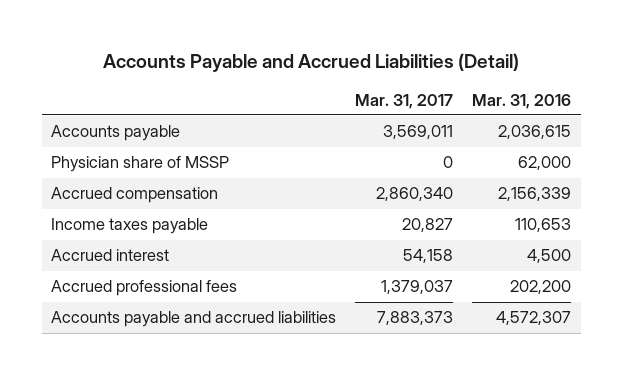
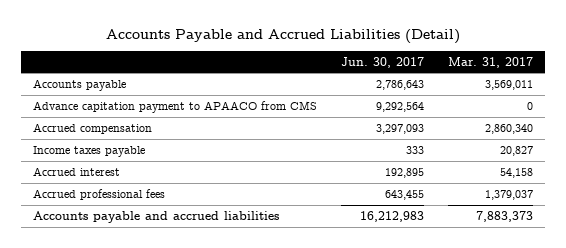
- | Mar. 31, 2017 | Mar. 31, 2016
+ | Jun. 30, 2017 | Mar. 31, 2017
- Physician share of MSSP | 0 | 62,000
+ Advance capitation payment to APAACO from CMS | 9,292,564 | 0

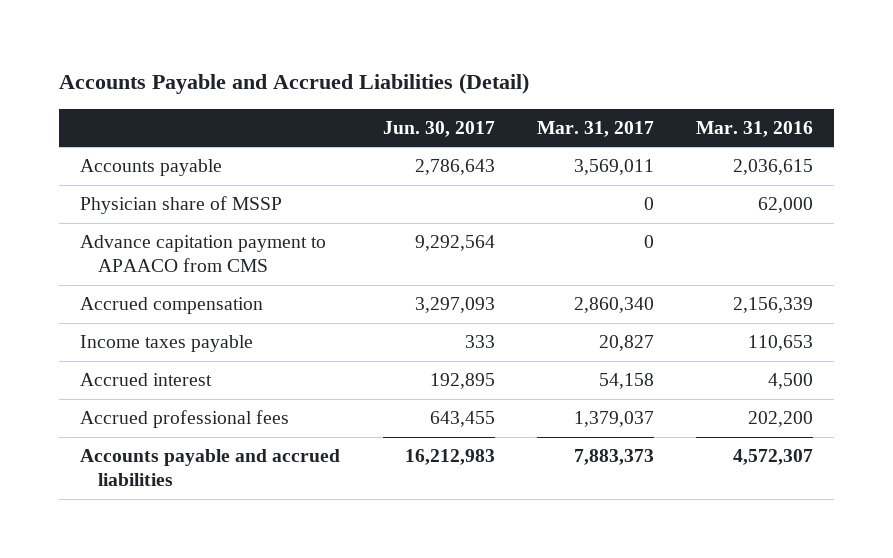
- | Jun. 30, 2017 | Mar. 31, 2017
+ | Jun. 30, 2017 | Mar. 31, 2017 | Mar. 31, 2016
+ Physician share of MSSP | | 0 | 62,000

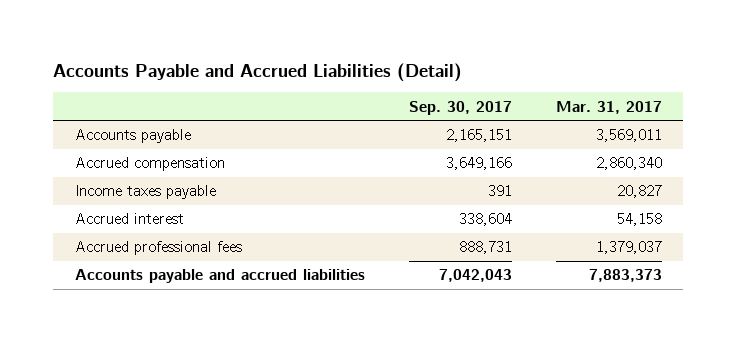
- | Jun. 30, 2017 | Mar. 31, 2017 | Mar. 31, 2016
+ | Sep. 30, 2017 | Mar. 31, 2017
- Physician share of MSSP | | 0 | 62,000
- Advance capitation payment to APAACO from CMS | 9,292,564 | 0 |

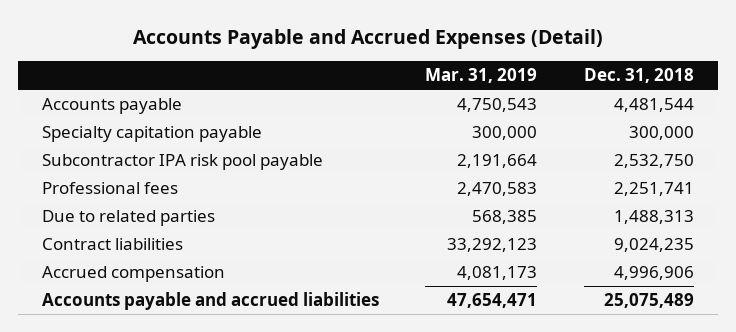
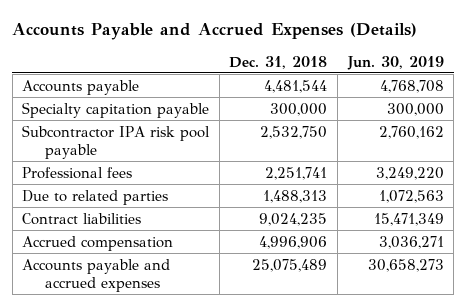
- Accounts Payable and Accrued Expenses (Detail)
+ Accounts Payable and Accrued Expenses (Details)
- | Mar. 31, 2019 | Dec. 31, 2018
+ | Dec. 31, 2018 | Jun. 30, 2019
- Accounts payable and accrued liabilities | 47,654,471 | 25,075,489
+ Accounts payable and accrued expenses | 25,075,489 | 30,658,273

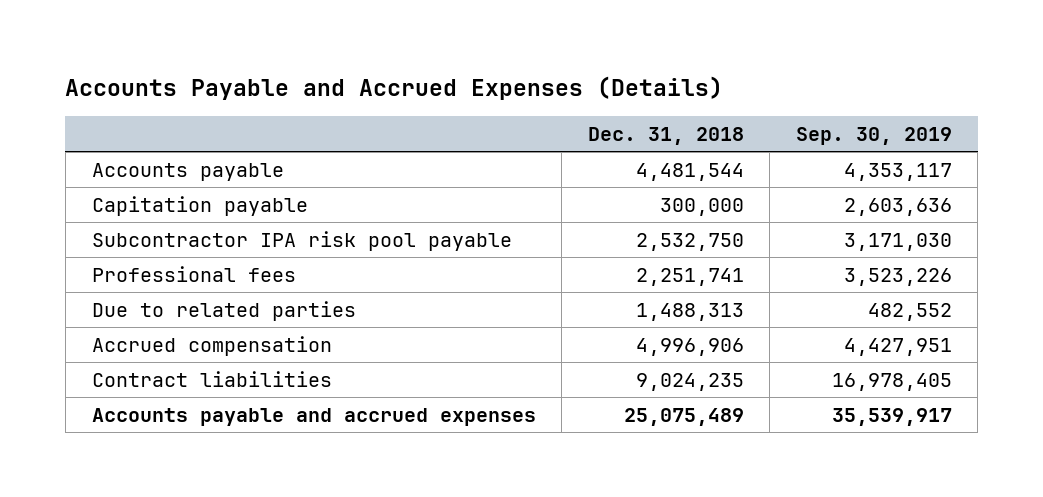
- | Dec. 31, 2018 | Jun. 30, 2019
+ | Dec. 31, 2018 | Sep. 30, 2019
- Specialty capitation payable | 300,000 | 300,000
+ Capitation payable | 300,000 | 2,603,636
moved down: Contract liabilities | 9,024,235 | 16,978,405

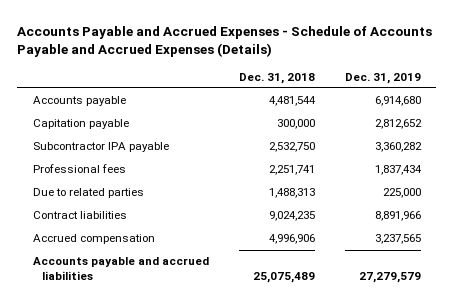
- Accounts Payable and Accrued Expenses (Details)
+ Accounts Payable and Accrued Expenses - Schedule of Accounts Payable and Accrued Expenses (Details)
- | Dec. 31, 2018 | Sep. 30, 2019
+ | Dec. 31, 2018 | Dec. 31, 2019
- Subcontractor IPA risk pool payable | 2,532,750 | 3,171,030
+ Subcontractor IPA payable | 2,532,750 | 3,360,282
- Accounts payable and accrued expenses | 25,075,489 | 35,539,917
moved down: Accrued compensation | 4,996,906 | 3,237,565
+ Accounts payable and accrued liabilities | 25,075,489 | 27,279,579

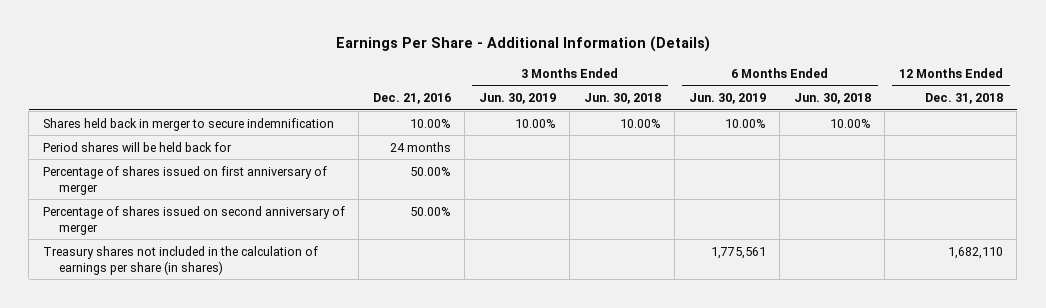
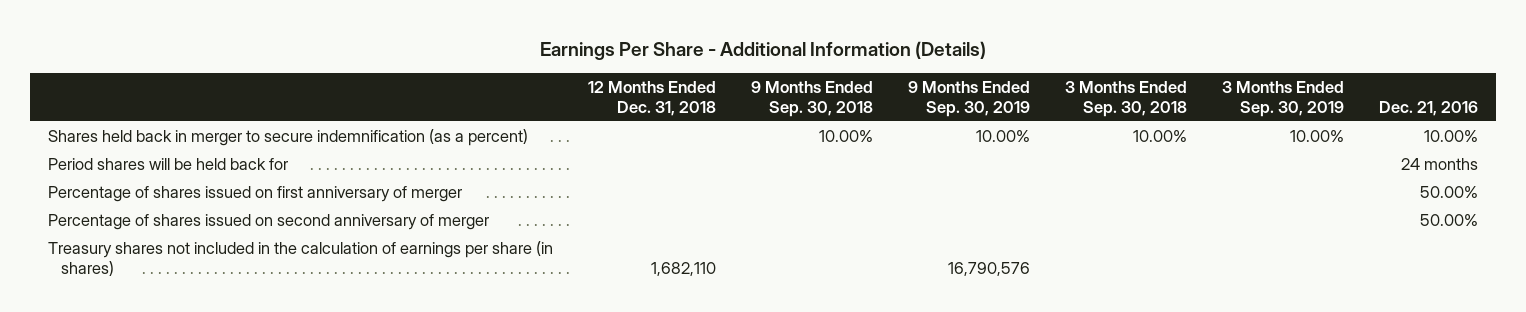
- | Dec. 21, 2016 | 3 Months Ended Jun. 30, 2019 | 3 Months Ended Jun. 30, 2018 | 6 Months Ended Jun. 30, 2019 | 6 Months Ended Jun. 30, 2018 | 12 Months Ended Dec. 31, 2018
+ | 12 Months Ended Dec. 31, 2018 | 9 Months Ended Sep. 30, 2018 | 9 Months Ended Sep. 30, 2019 | 3 Months Ended Sep. 30, 2018 | 3 Months Ended Sep. 30, 2019 | Dec. 21, 2016
- Shares held back in merger to secure indemnification | 10.00% | 10.00% | 10.00% | 10.00% | 10.00% |
+ Shares held back in merger to secure indemnification (as a percent) | | 10.00% | 10.00% | 10.00% | 10.00% | 10.00%

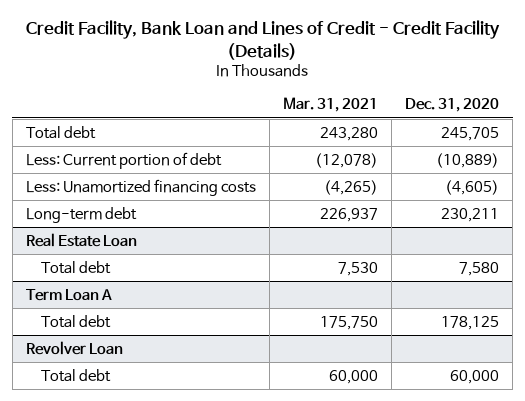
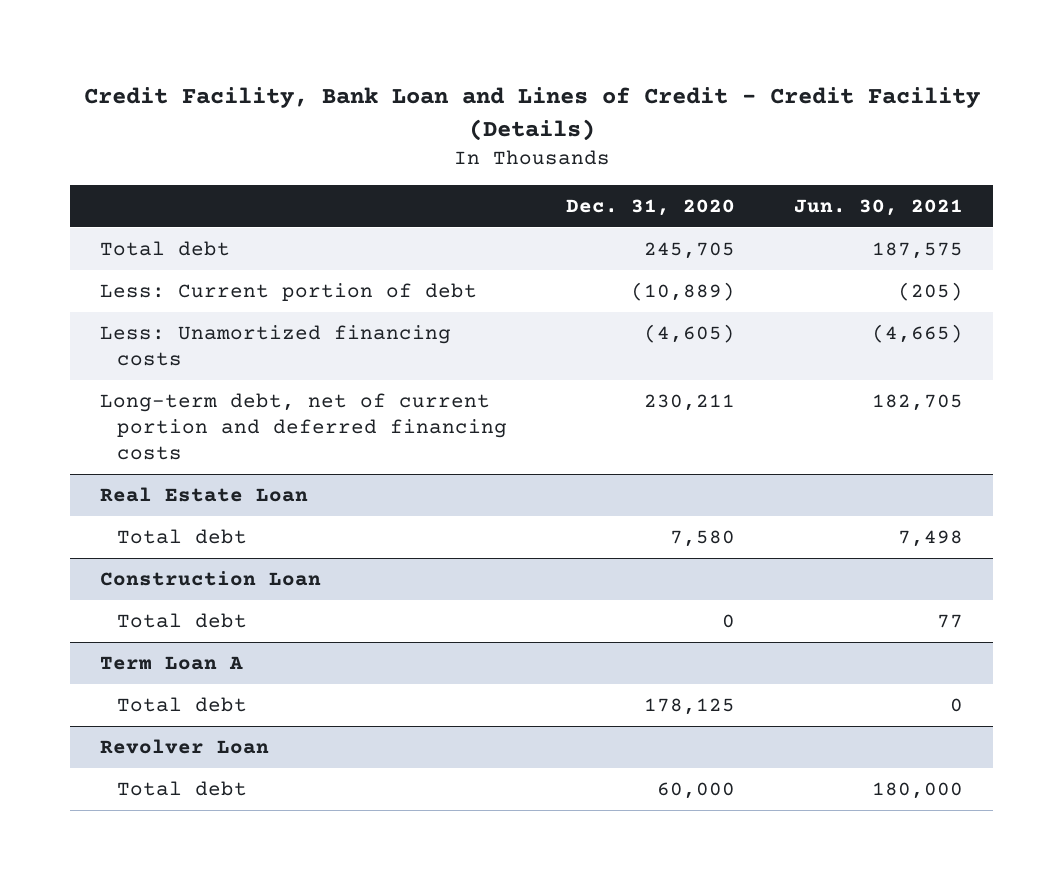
- | Mar. 31, 2021 | Dec. 31, 2020
+ | Dec. 31, 2020 | Jun. 30, 2021
- Long-term debt | 226,937 | 230,211
+ Long-term debt, net of current portion and deferred financing costs | 230,211 | 182,705
+ Construction Loan
+ Total debt | 0 | 77

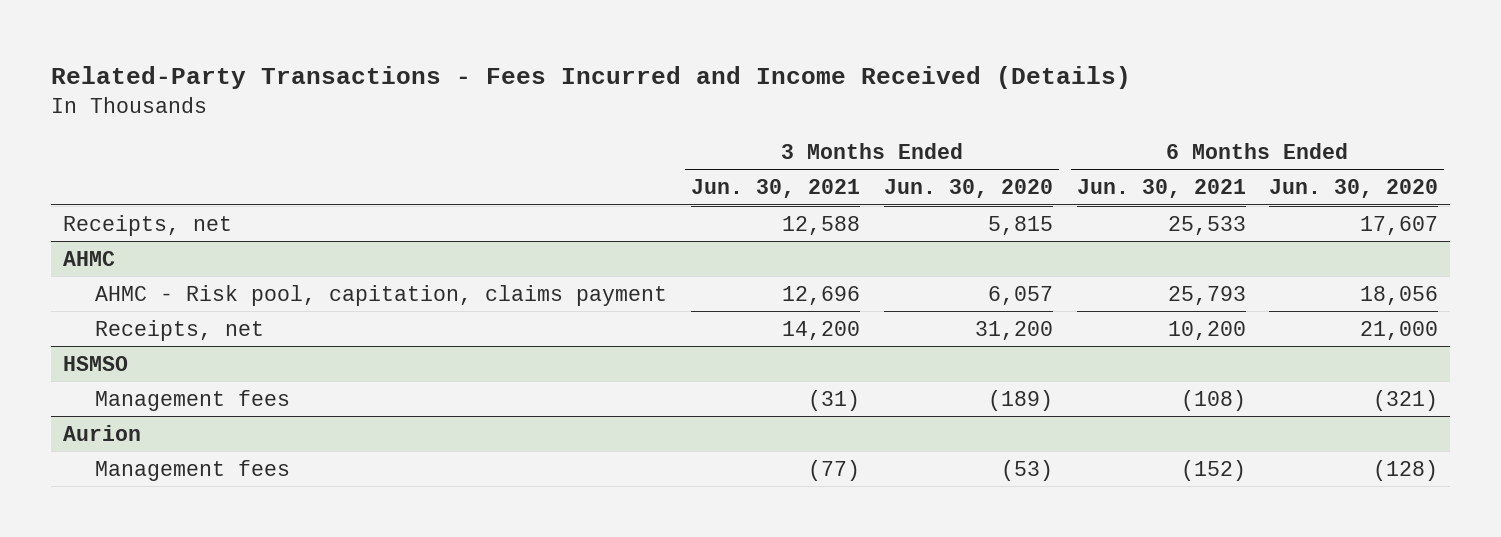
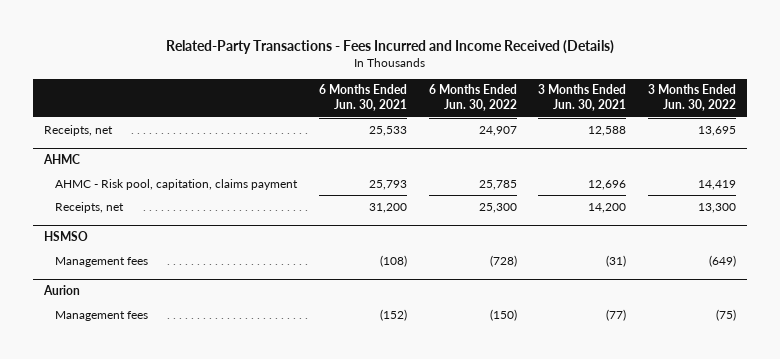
- | 3 Months Ended Jun. 30, 2021 | 3 Months Ended Jun. 30, 2020 | 6 Months Ended Jun. 30, 2021 | 6 Months Ended Jun. 30, 2020
+ | 6 Months Ended Jun. 30, 2021 | 6 Months Ended Jun. 30, 2022 | 3 Months Ended Jun. 30, 2021 | 3 Months Ended Jun. 30, 2022
@ AHMC
- Receipts, net | 14,200 | 31,200 | 10,200 | 21,000
+ Receipts, net | 31,200 | 25,300 | 14,200 | 13,300

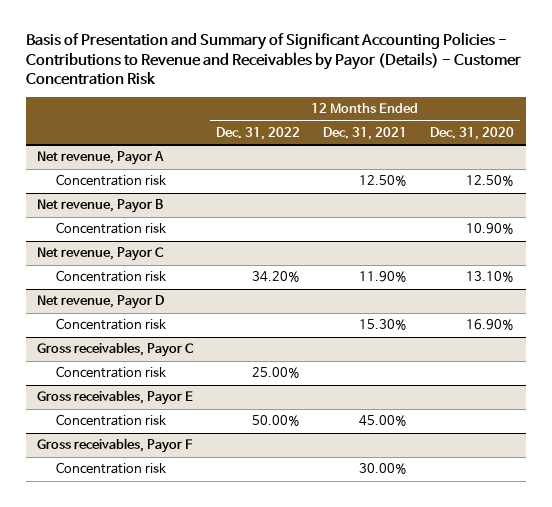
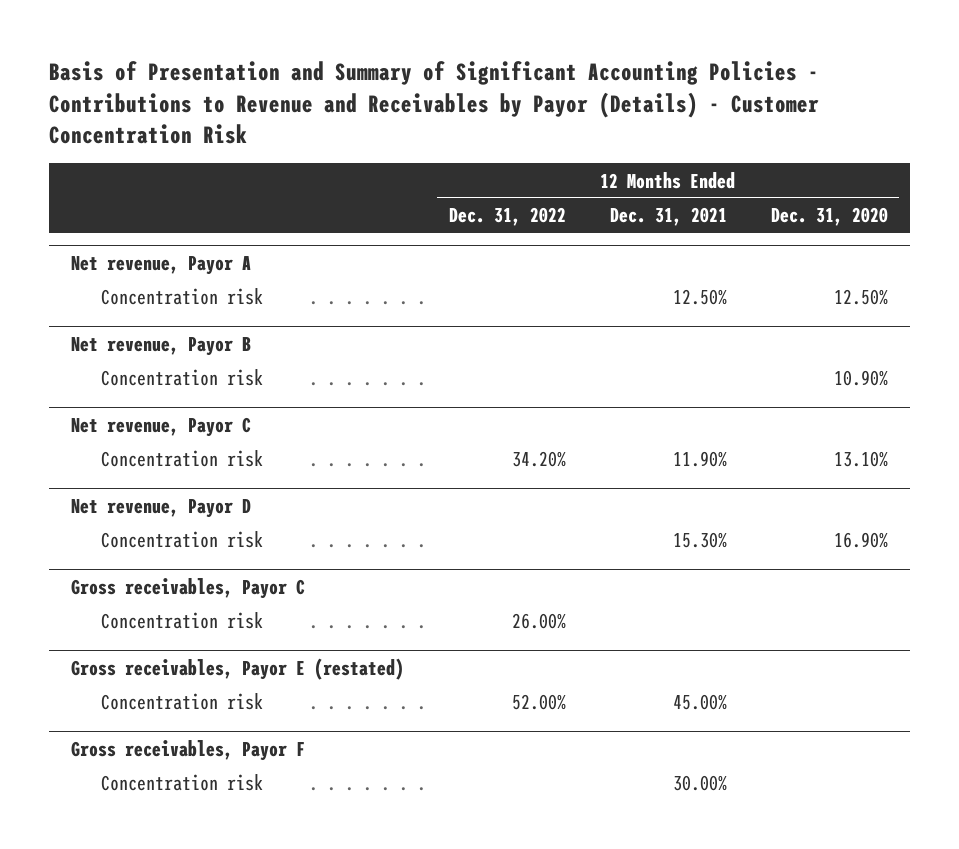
@ Gross receivables, Payor C
- Concentration risk | 25.00% | |
- Gross receivables, Payor E
- Concentration risk | 50.00% | 45.00% |
@ Gross receivables, Payor C
+ Concentration risk | 26.00% | |
+ Gross receivables, Payor E (restated)
+ Concentration risk | 52.00% | 45.00% |

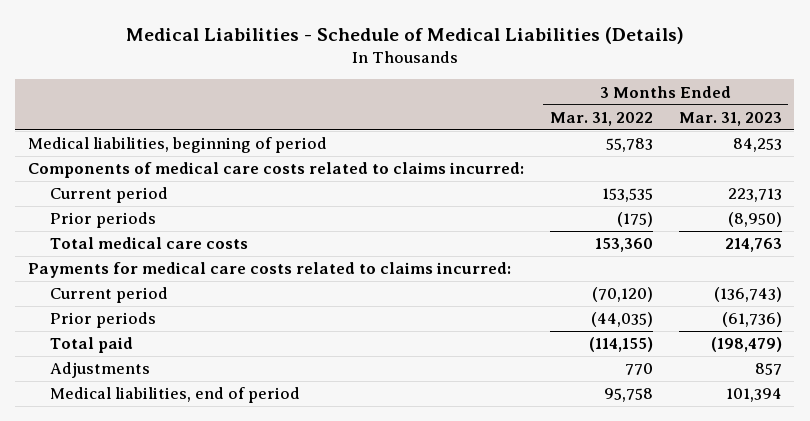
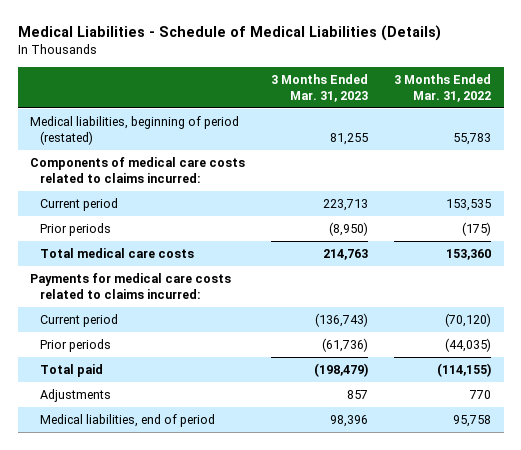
- | 3 Months Ended Mar. 31, 2022 | 3 Months Ended Mar. 31, 2023
+ | 3 Months Ended Mar. 31, 2023 | 3 Months Ended Mar. 31, 2022
- Medical liabilities, beginning of period | 55,783 | 84,253
+ Medical liabilities, beginning of period (restated) | 81,255 | 55,783
- Medical liabilities, end of period | 95,758 | 101,394
+ Medical liabilities, end of period | 98,396 | 95,758

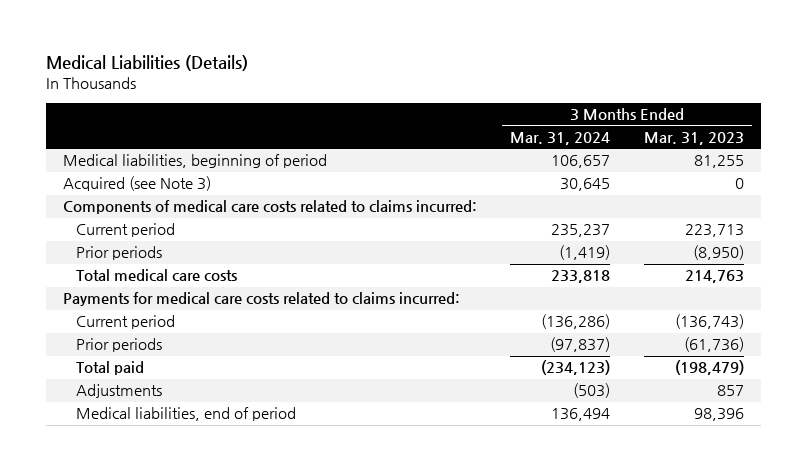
- Medical Liabilities - Schedule of Medical Liabilities (Details)
+ Medical Liabilities (Details)
- | 3 Months Ended Mar. 31, 2023 | 3 Months Ended Mar. 31, 2022
+ | 3 Months Ended Mar. 31, 2024 | 3 Months Ended Mar. 31, 2023
- Medical liabilities, beginning of period (restated) | 81,255 | 55,783
+ Medical liabilities, beginning of period | 106,657 | 81,255
+ Acquired (see Note 3) | 30,645 | 0

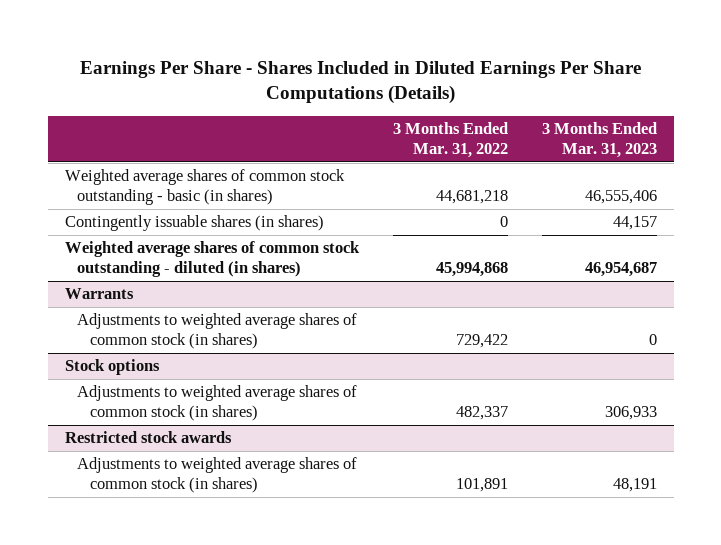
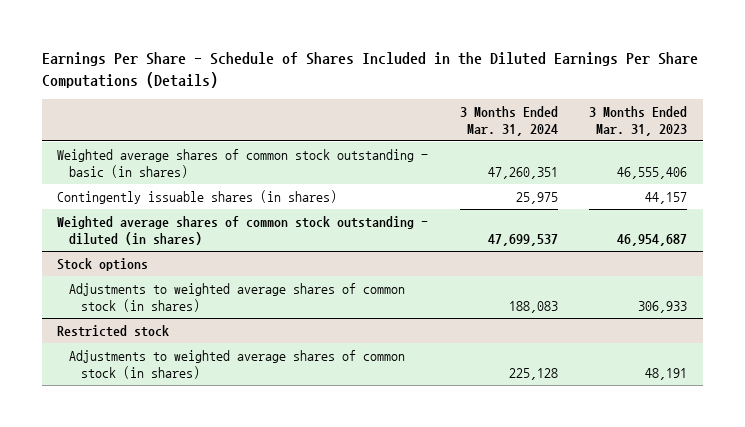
- Earnings Per Share - Shares Included in Diluted Earnings Per Share Computations (Details)
+ Earnings Per Share - Schedule of Shares Included in the Diluted Earnings Per Share Computations (Details)
- | 3 Months Ended Mar. 31, 2022 | 3 Months Ended Mar. 31, 2023
+ | 3 Months Ended Mar. 31, 2024 | 3 Months Ended Mar. 31, 2023
- Warrants
- Adjustments to weighted average shares of common stock (in shares) | 729,422 | 0
- Restricted stock awards
+ Restricted stock

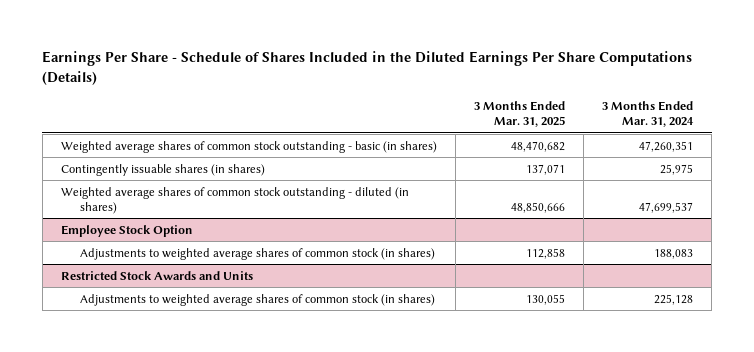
- | 3 Months Ended Mar. 31, 2024 | 3 Months Ended Mar. 31, 2023
+ | 3 Months Ended Mar. 31, 2025 | 3 Months Ended Mar. 31, 2024
- Stock options
+ Employee Stock Option
- Restricted stock
+ Restricted Stock Awards and Units

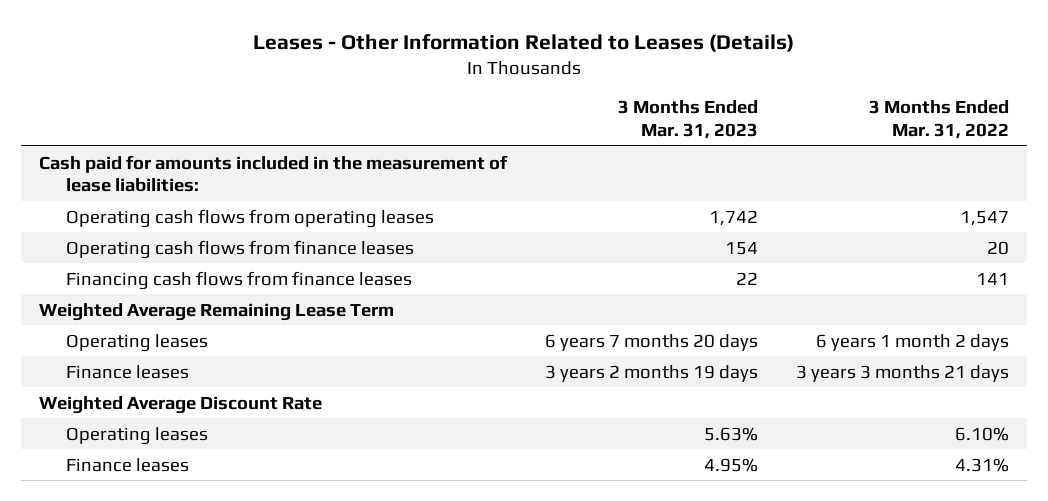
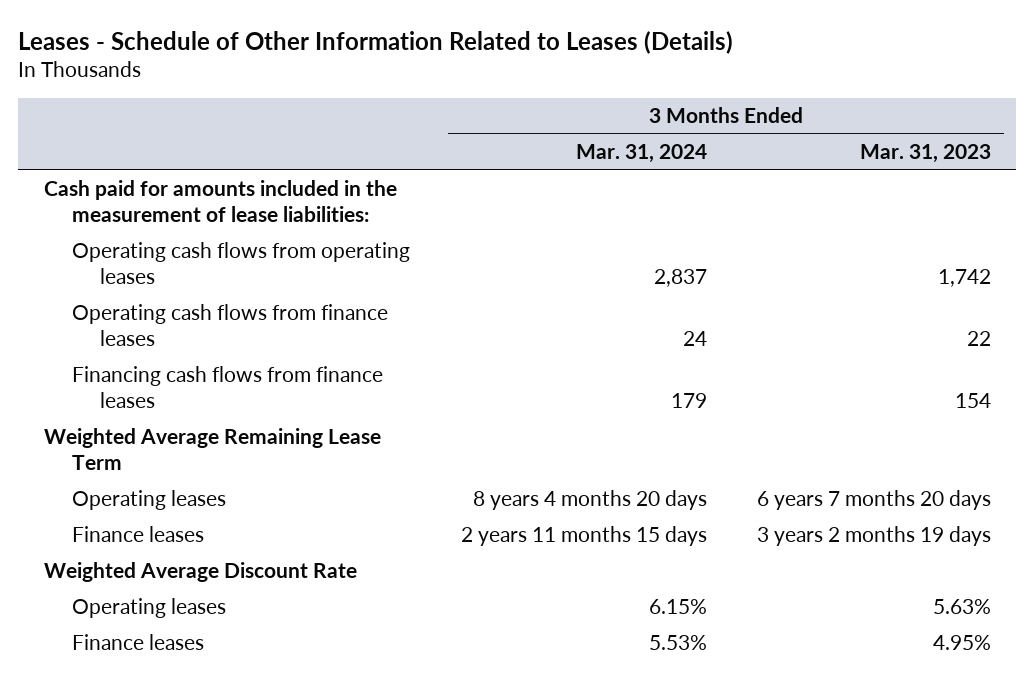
- Leases - Other Information Related to Leases (Details)
+ Leases - Schedule of Other Information Related to Leases (Details)
- | 3 Months Ended Mar. 31, 2023 | 3 Months Ended Mar. 31, 2022
+ | 3 Months Ended Mar. 31, 2024 | 3 Months Ended Mar. 31, 2023
- Operating cash flows from finance leases | 154 | 20
- Financing cash flows from finance leases | 22 | 141
+ Operating cash flows from finance leases | 24 | 22
+ Financing cash flows from finance leases | 179 | 154

